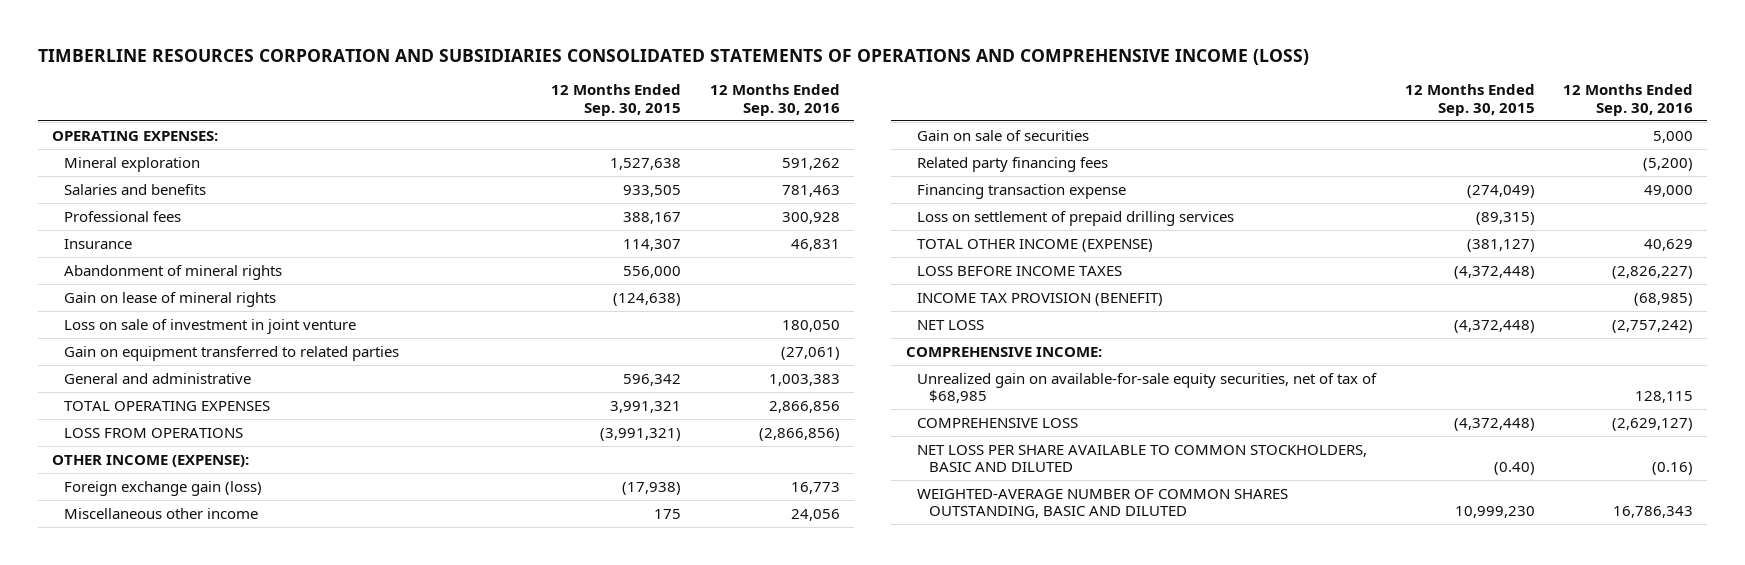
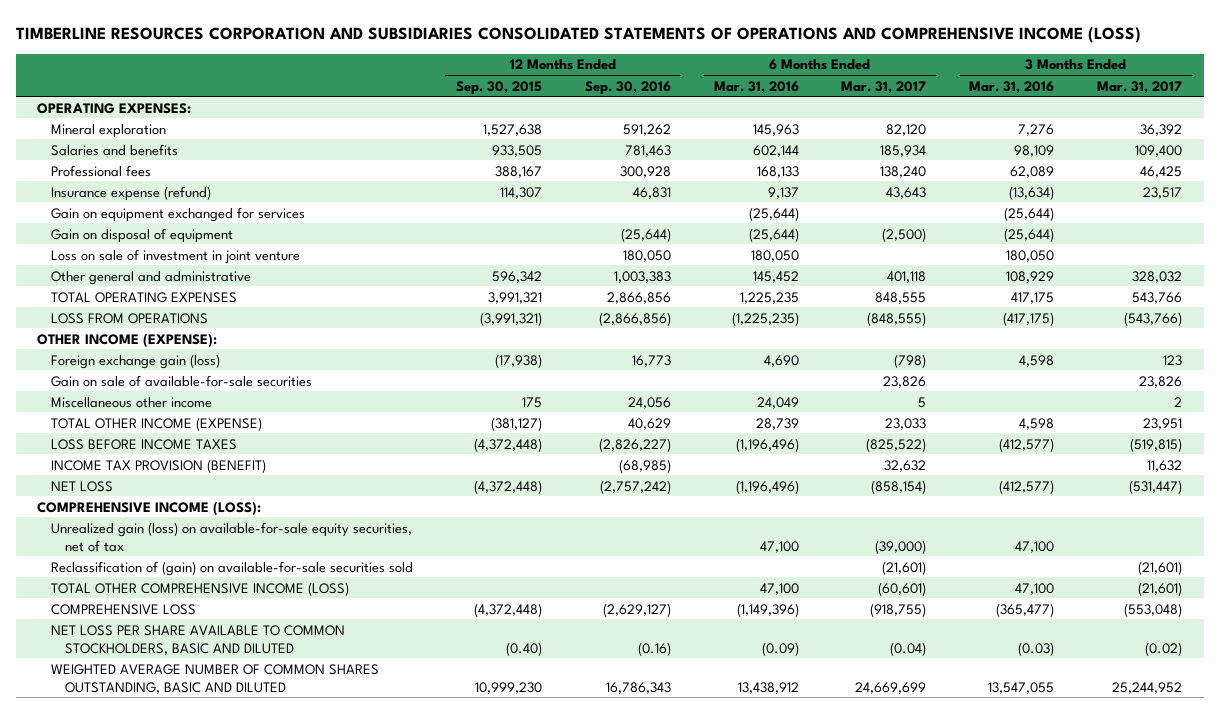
- | 12 Months Ended Sep. 30, 2015 | 12 Months Ended Sep. 30, 2016
+ | 12 Months Ended Sep. 30, 2015 | 12 Months Ended Sep. 30, 2016 | 6 Months Ended Mar. 31, 2016 | 6 Months Ended Mar. 31, 2017 | 3 Months Ended Mar. 31, 2016 | 3 Months Ended Mar. 31, 2017
- Insurance | 114,307 | 46,831
- Abandonment of mineral rights | 556,000 |
- Gain on lease of mineral rights | (124,638) |
+ Insurance expense (refund) | 114,307 | 46,831 | 9,137 | 43,643 | (13,634) | 23,517
+ Gain on equipment exchanged for services | | | (25,644) | | (25,644) |
+ Gain on disposal of equipment | | (25,644) | (25,644) | (2,500) | (25,644) |
- Gain on equipment transferred to related parties | | (27,061)
- General and administrative | 596,342 | 1,003,383
+ Other general and administrative | 596,342 | 1,003,383 | 145,452 | 401,118 | 108,929 | 328,032
+ Gain on sale of available-for-sale securities | | | | 23,826 | | 23,826
- Gain on sale of securities | | 5,000
- Related party financing fees | | (5,200)
- Financing transaction expense | (274,049) | 49,000
- Loss on settlement of prepaid drilling services | (89,315) |
- COMPREHENSIVE INCOME:
- Unrealized gain on available-for-sale equity securities, net of tax of $68,985 | | 128,115
+ COMPREHENSIVE INCOME (LOSS):
+ Unrealized gain (loss) on available-for-sale equity securities, net of tax | | | 47,100 | (39,000) | 47,100 |
+ Reclassification of (gain) on available-for-sale securities sold | | | | (21,601) | | (21,601)
+ TOTAL OTHER COMPREHENSIVE INCOME (LOSS) | | | 47,100 | (60,601) | 47,100 | (21,601)
- WEIGHTED-AVERAGE NUMBER OF COMMON SHARES OUTSTANDING, BASIC AND DILUTED | 10,999,230 | 16,786,343
+ WEIGHTED AVERAGE NUMBER OF COMMON SHARES OUTSTANDING, BASIC AND DILUTED | 10,999,230 | 16,786,343 | 13,438,912 | 24,669,699 | 13,547,055 | 25,244,952

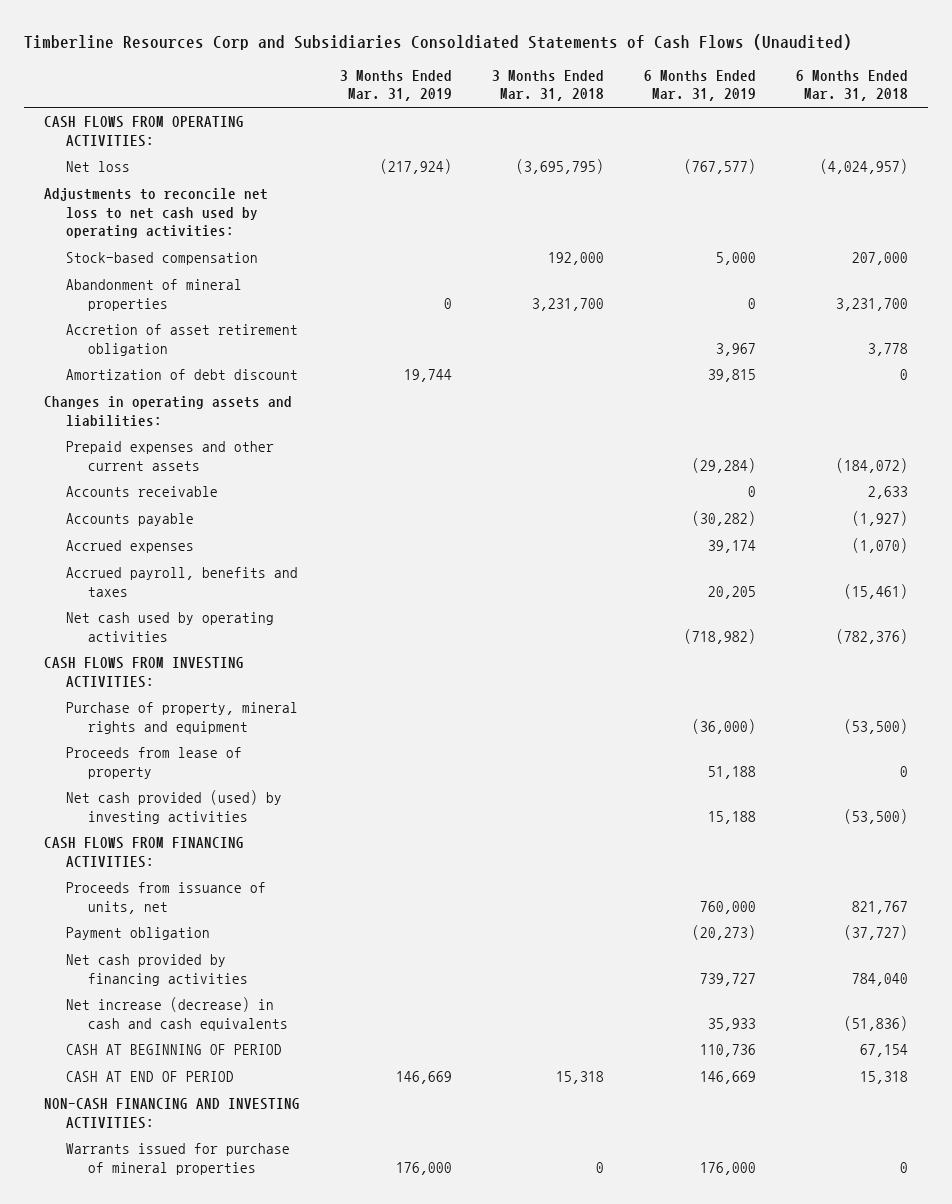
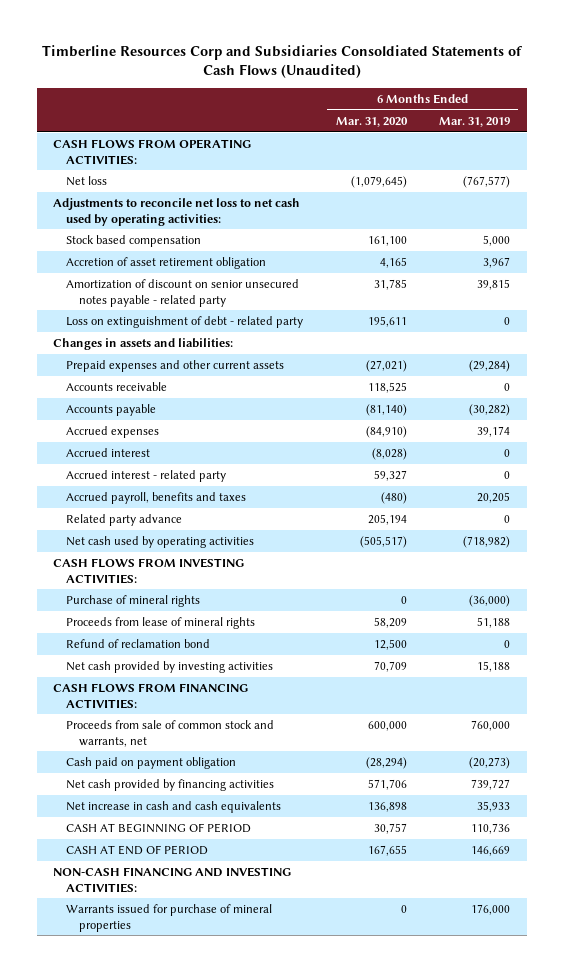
- | 3 Months Ended Mar. 31, 2019 | 3 Months Ended Mar. 31, 2018 | 6 Months Ended Mar. 31, 2019 | 6 Months Ended Mar. 31, 2018
+ | 6 Months Ended Mar. 31, 2020 | 6 Months Ended Mar. 31, 2019
- Stock-based compensation | | 192,000 | 5,000 | 207,000
- Abandonment of mineral properties | 0 | 3,231,700 | 0 | 3,231,700
+ Stock based compensation | 161,100 | 5,000
- Amortization of debt discount | 19,744 | | 39,815 | 0
- Changes in operating assets and liabilities:
+ Amortization of discount on senior unsecured notes payable - related party | 31,785 | 39,815
+ Loss on extinguishment of debt - related party | 195,611 | 0
+ Changes in assets and liabilities:
+ Accrued interest | (8,028) | 0
+ Accrued interest - related party | 59,327 | 0
+ Related party advance | 205,194 | 0
- Purchase of property, mineral rights and equipment | | | (36,000) | (53,500)
- Proceeds from lease of property | | | 51,188 | 0
- Net cash provided (used) by investing activities | | | 15,188 | (53,500)
+ Purchase of mineral rights | 0 | (36,000)
+ Proceeds from lease of mineral rights | 58,209 | 51,188
+ Refund of reclamation bond | 12,500 | 0
+ Net cash provided by investing activities | 70,709 | 15,188
- Proceeds from issuance of units, net | | | 760,000 | 821,767
- Payment obligation | | | (20,273) | (37,727)
+ Proceeds from sale of common stock and warrants, net | 600,000 | 760,000
+ Cash paid on payment obligation | (28,294) | (20,273)
- Net increase (decrease) in cash and cash equivalents | | | 35,933 | (51,836)
+ Net increase in cash and cash equivalents | 136,898 | 35,933

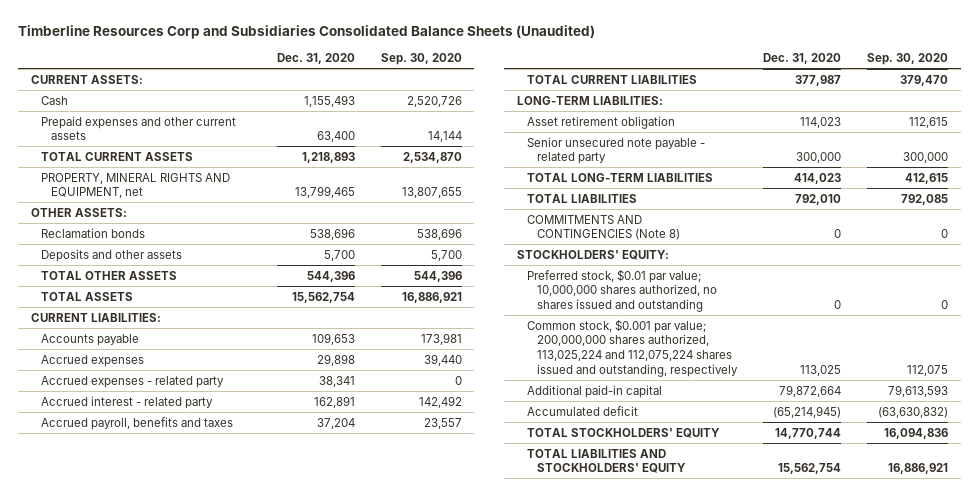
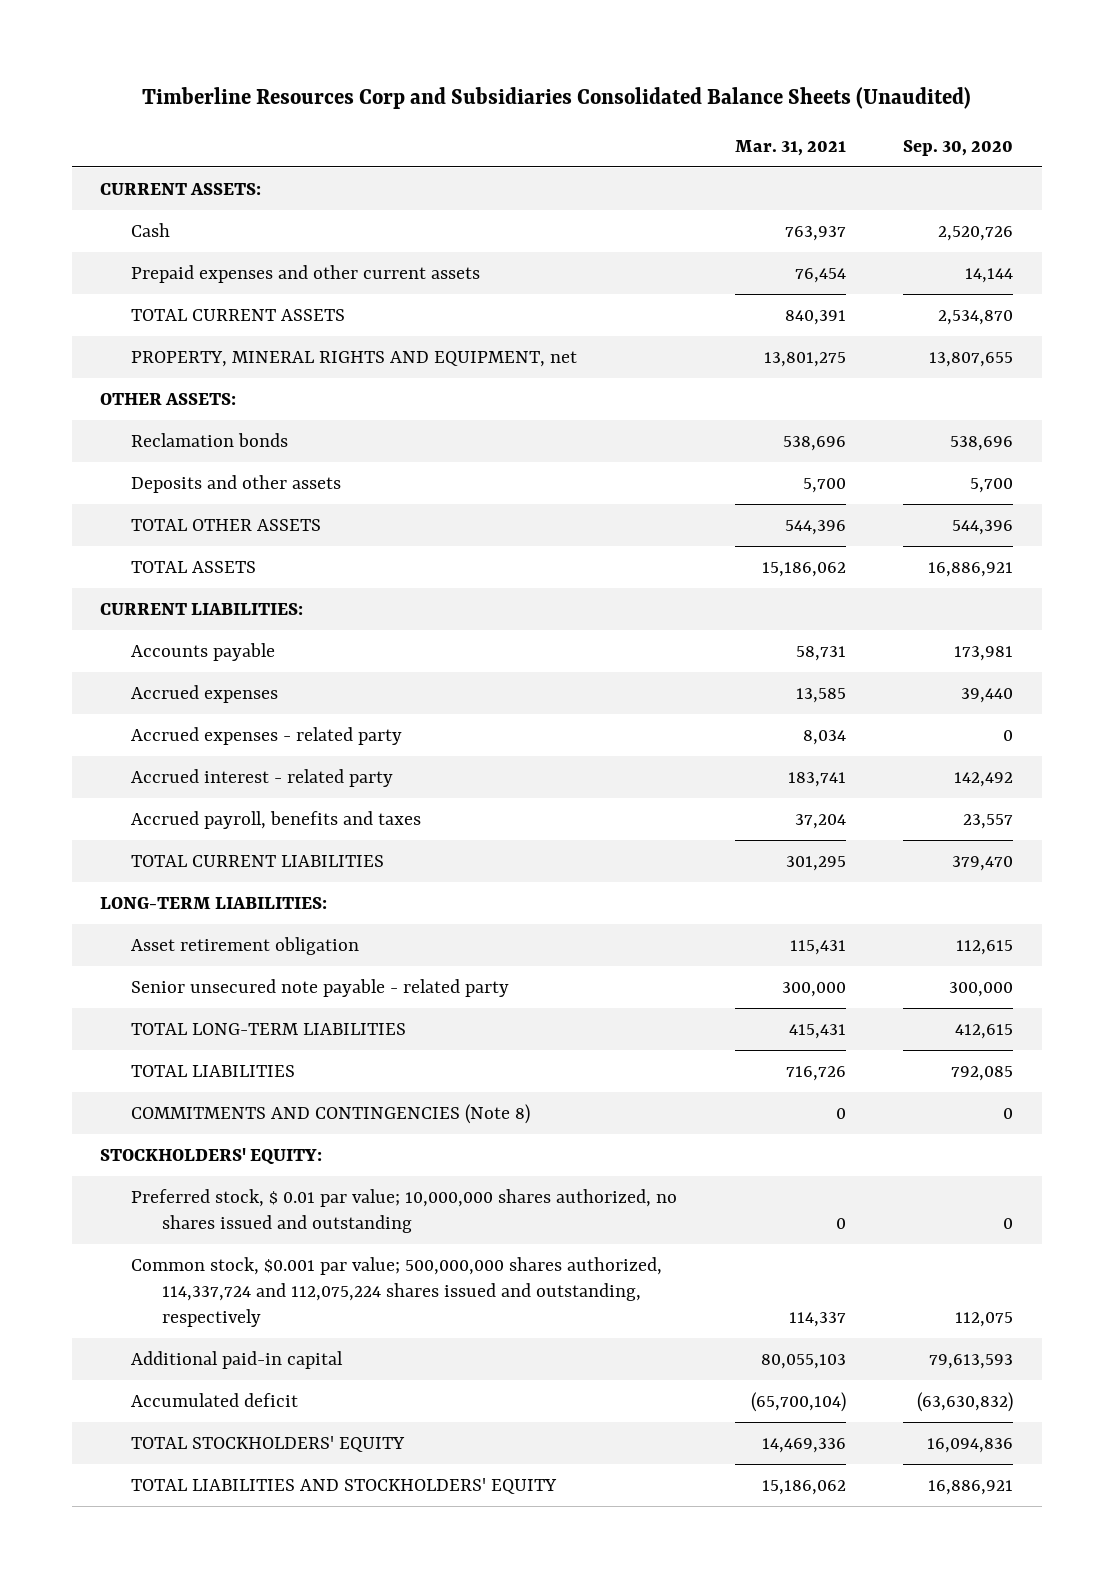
- | Dec. 31, 2020 | Sep. 30, 2020
+ | Mar. 31, 2021 | Sep. 30, 2020
- Preferred stock, $0.01 par value; 10,000,000 shares authorized, no shares issued and outstanding | 0 | 0
- Common stock, $0.001 par value; 200,000,000 shares authorized, 113,025,224 and 112,075,224 shares issued and outstanding, respectively | 113,025 | 112,075
+ Preferred stock, $ 0.01 par value; 10,000,000 shares authorized, no shares issued and outstanding | 0 | 0
+ Common stock, $0.001 par value; 500,000,000 shares authorized, 114,337,724 and 112,075,224 shares issued and outstanding, respectively | 114,337 | 112,075

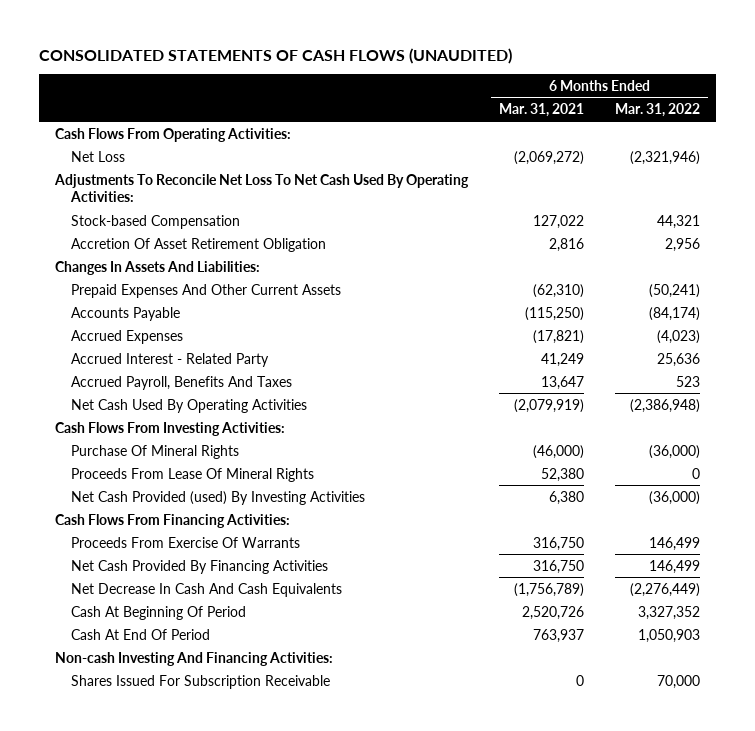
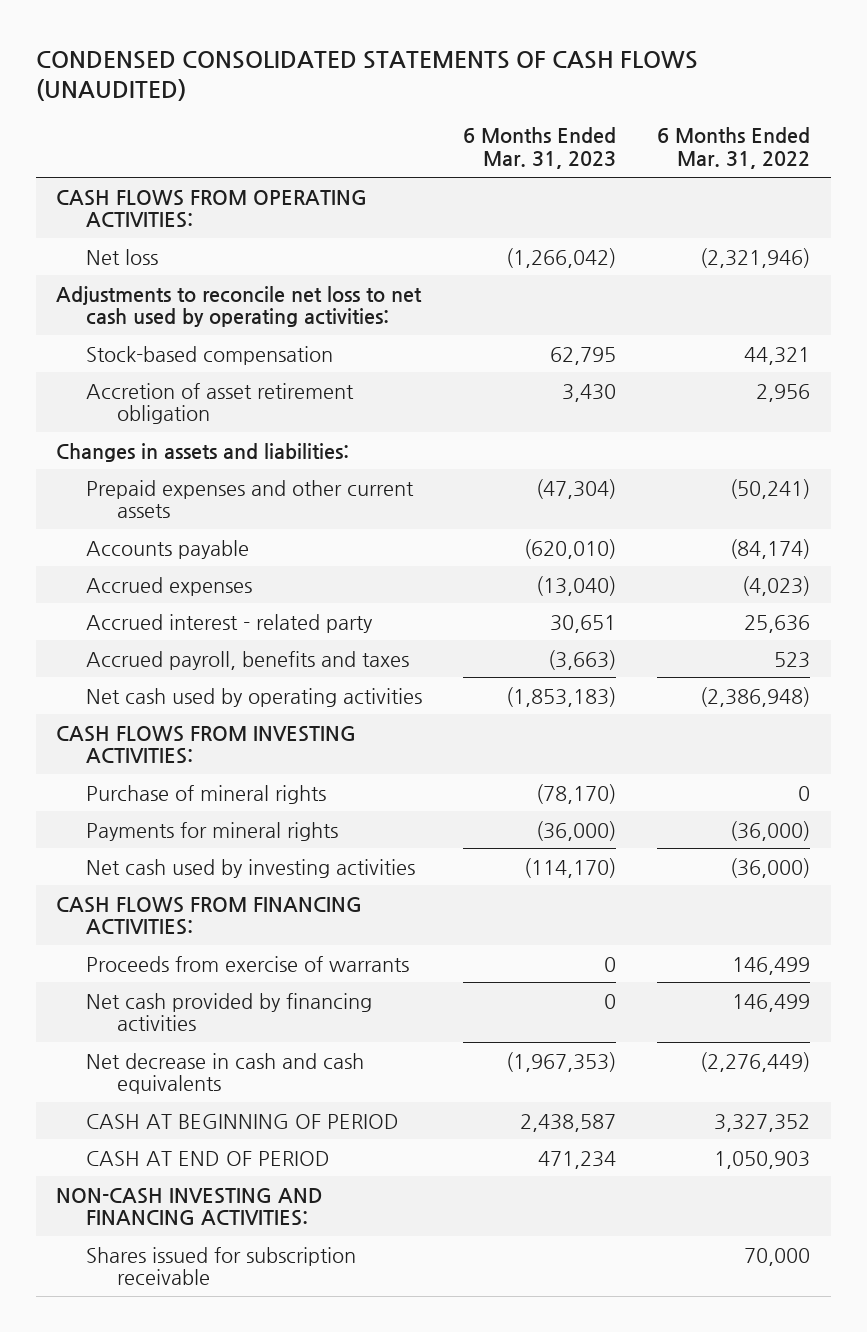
- CONSOLIDATED STATEMENTS OF CASH FLOWS (UNAUDITED)
+ CONDENSED CONSOLIDATED STATEMENTS OF CASH FLOWS (UNAUDITED)
- | 6 Months Ended Mar. 31, 2021 | 6 Months Ended Mar. 31, 2022
+ | 6 Months Ended Mar. 31, 2023 | 6 Months Ended Mar. 31, 2022
- Cash Flows From Operating Activities:
- Net Loss | (2,069,272) | (2,321,946)
- Adjustments To Reconcile Net Loss To Net Cash Used By Operating Activities:
- Stock-based Compensation | 127,022 | 44,321
- Accretion Of Asset Retirement Obligation | 2,816 | 2,956
- Changes In Assets And Liabilities:
- Prepaid Expenses And Other Current Assets | (62,310) | (50,241)
- Accounts Payable | (115,250) | (84,174)
- Accrued Expenses | (17,821) | (4,023)
- Accrued Interest - Related Party | 41,249 | 25,636
- Accrued Payroll, Benefits And Taxes | 13,647 | 523
- Net Cash Used By Operating Activities | (2,079,919) | (2,386,948)
- Cash Flows From Investing Activities:
- Purchase Of Mineral Rights | (46,000) | (36,000)
- Proceeds From Lease Of Mineral Rights | 52,380 | 0
- Net Cash Provided (used) By Investing Activities | 6,380 | (36,000)
- Cash Flows From Financing Activities:
- Proceeds From Exercise Of Warrants | 316,750 | 146,499
- Net Cash Provided By Financing Activities | 316,750 | 146,499
- Net Decrease In Cash And Cash Equivalents | (1,756,789) | (2,276,449)
- Cash At Beginning Of Period | 2,520,726 | 3,327,352
- Cash At End Of Period | 763,937 | 1,050,903
- Non-cash Investing And Financing Activities:
- Shares Issued For Subscription Receivable | 0 | 70,000
+ CASH FLOWS FROM OPERATING ACTIVITIES:
+ Net loss | (1,266,042) | (2,321,946)
+ Adjustments to reconcile net loss to net cash used by operating activities:
+ Stock-based compensation | 62,795 | 44,321
+ Accretion of asset retirement obligation | 3,430 | 2,956
+ Changes in assets and liabilities:
+ Prepaid expenses and other current assets | (47,304) | (50,241)
+ Accounts payable | (620,010) | (84,174)
+ Accrued expenses | (13,040) | (4,023)
+ Accrued interest - related party | 30,651 | 25,636
+ Accrued payroll, benefits and taxes | (3,663) | 523
+ Net cash used by operating activities | (1,853,183) | (2,386,948)
+ CASH FLOWS FROM INVESTING ACTIVITIES:
+ Purchase of mineral rights | (78,170) | 0
+ Payments for mineral rights | (36,000) | (36,000)
+ Net cash used by investing activities | (114,170) | (36,000)
+ CASH FLOWS FROM FINANCING ACTIVITIES:
+ Proceeds from exercise of warrants | 0 | 146,499
+ Net cash provided by financing activities | 0 | 146,499
+ Net decrease in cash and cash equivalents | (1,967,353) | (2,276,449)
+ CASH AT BEGINNING OF PERIOD | 2,438,587 | 3,327,352
+ CASH AT END OF PERIOD | 471,234 | 1,050,903
+ NON-CASH INVESTING AND FINANCING ACTIVITIES:
+ Shares issued for subscription receivable | | 70,000

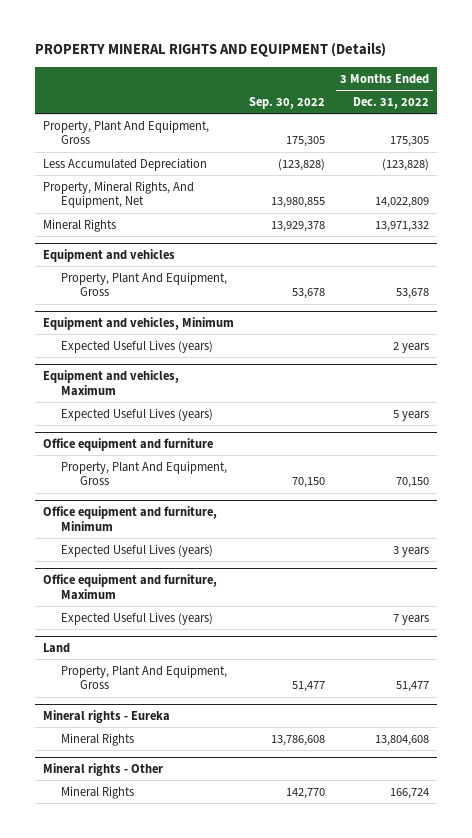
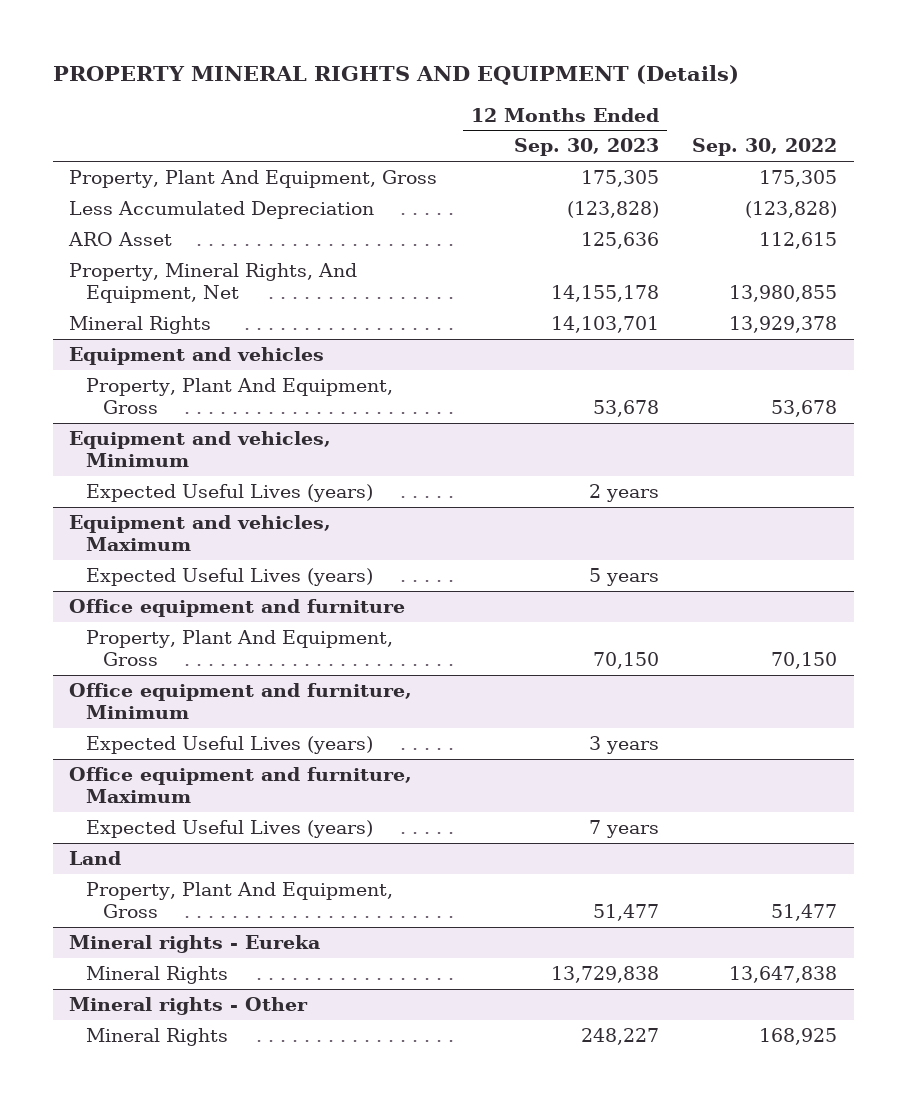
- | Sep. 30, 2022 | 3 Months Ended Dec. 31, 2022
+ | 12 Months Ended Sep. 30, 2023 | Sep. 30, 2022
+ ARO Asset | 125,636 | 112,615
@ Mineral rights - Eureka
- Mineral Rights | 13,786,608 | 13,804,608
+ Mineral Rights | 13,729,838 | 13,647,838
@ Mineral rights - Other
- Mineral Rights | 142,770 | 166,724
+ Mineral Rights | 248,227 | 168,925

